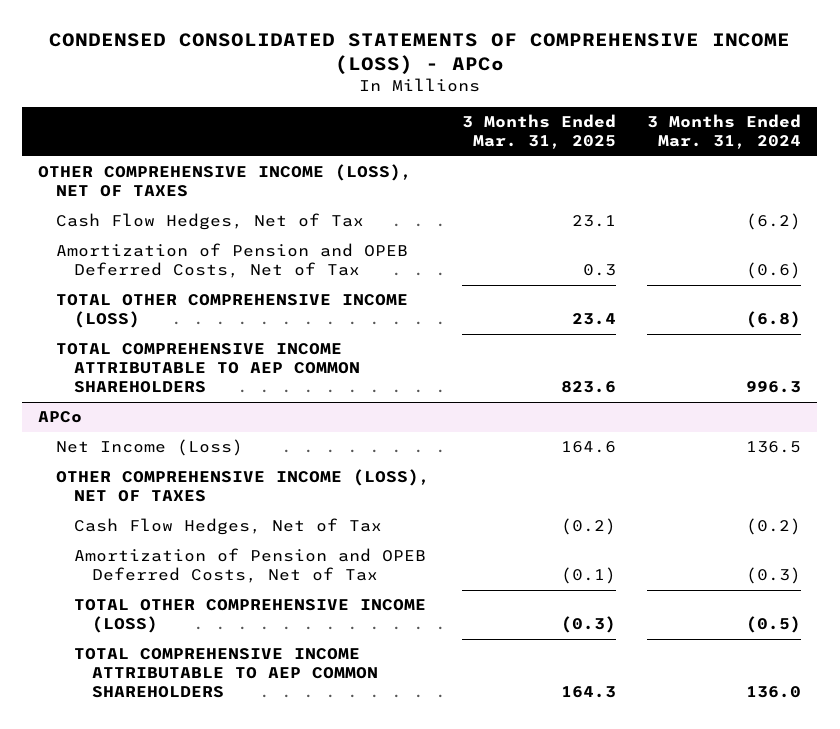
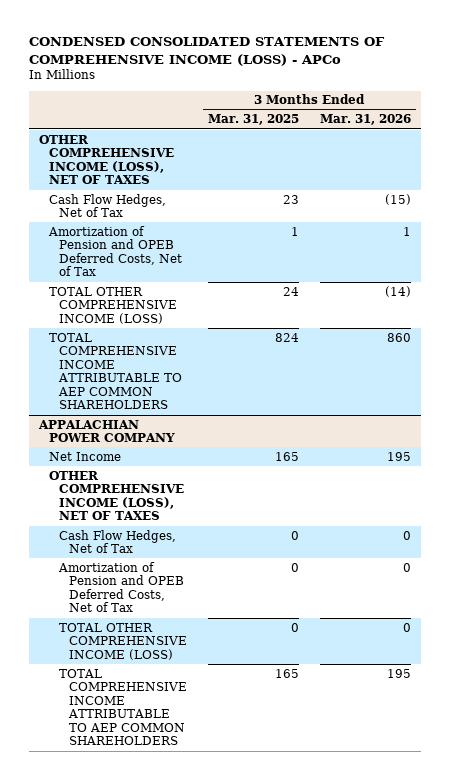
- | 3 Months Ended Mar. 31, 2025 | 3 Months Ended Mar. 31, 2024
+ | 3 Months Ended Mar. 31, 2025 | 3 Months Ended Mar. 31, 2026
- Cash Flow Hedges, Net of Tax | 23.1 | (6.2)
- Amortization of Pension and OPEB Deferred Costs, Net of Tax | 0.3 | (0.6)
- TOTAL OTHER COMPREHENSIVE INCOME (LOSS) | 23.4 | (6.8)
- TOTAL COMPREHENSIVE INCOME ATTRIBUTABLE TO AEP COMMON SHAREHOLDERS | 823.6 | 996.3
- APCo
- Net Income (Loss) | 164.6 | 136.5
+ Cash Flow Hedges, Net of Tax | 23 | (15)
+ Amortization of Pension and OPEB Deferred Costs, Net of Tax | 1 | 1
+ TOTAL OTHER COMPREHENSIVE INCOME (LOSS) | 24 | (14)
+ TOTAL COMPREHENSIVE INCOME ATTRIBUTABLE TO AEP COMMON SHAREHOLDERS | 824 | 860
+ APPALACHIAN POWER COMPANY
+ Net Income | 165 | 195
- Cash Flow Hedges, Net of Tax | (0.2) | (0.2)
- Amortization of Pension and OPEB Deferred Costs, Net of Tax | (0.1) | (0.3)
- TOTAL OTHER COMPREHENSIVE INCOME (LOSS) | (0.3) | (0.5)
- TOTAL COMPREHENSIVE INCOME ATTRIBUTABLE TO AEP COMMON SHAREHOLDERS | 164.3 | 136.0
+ Cash Flow Hedges, Net of Tax | 0 | 0
+ Amortization of Pension and OPEB Deferred Costs, Net of Tax | 0 | 0
+ TOTAL OTHER COMPREHENSIVE INCOME (LOSS) | 0 | 0
+ TOTAL COMPREHENSIVE INCOME ATTRIBUTABLE TO AEP COMMON SHAREHOLDERS | 165 | 195

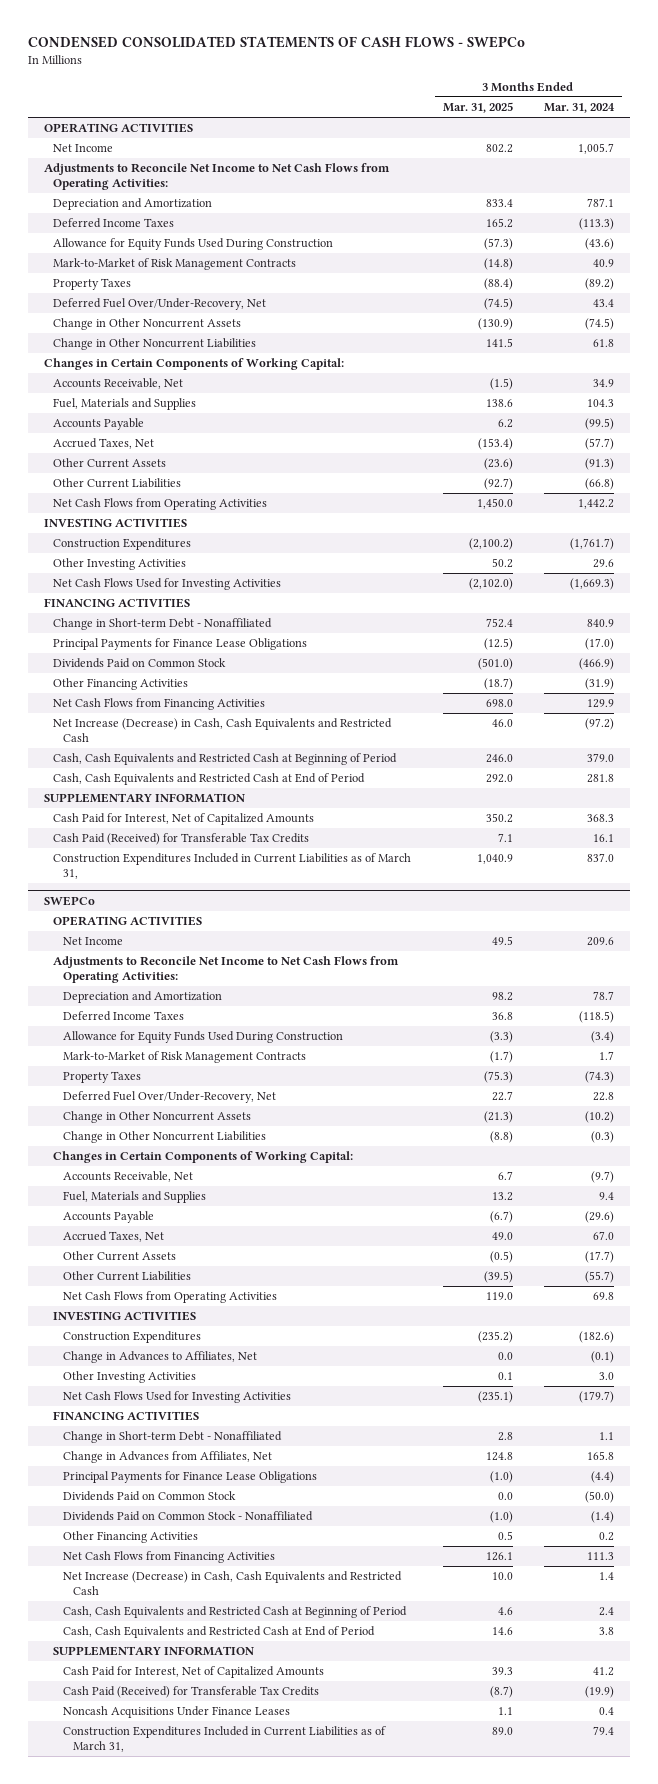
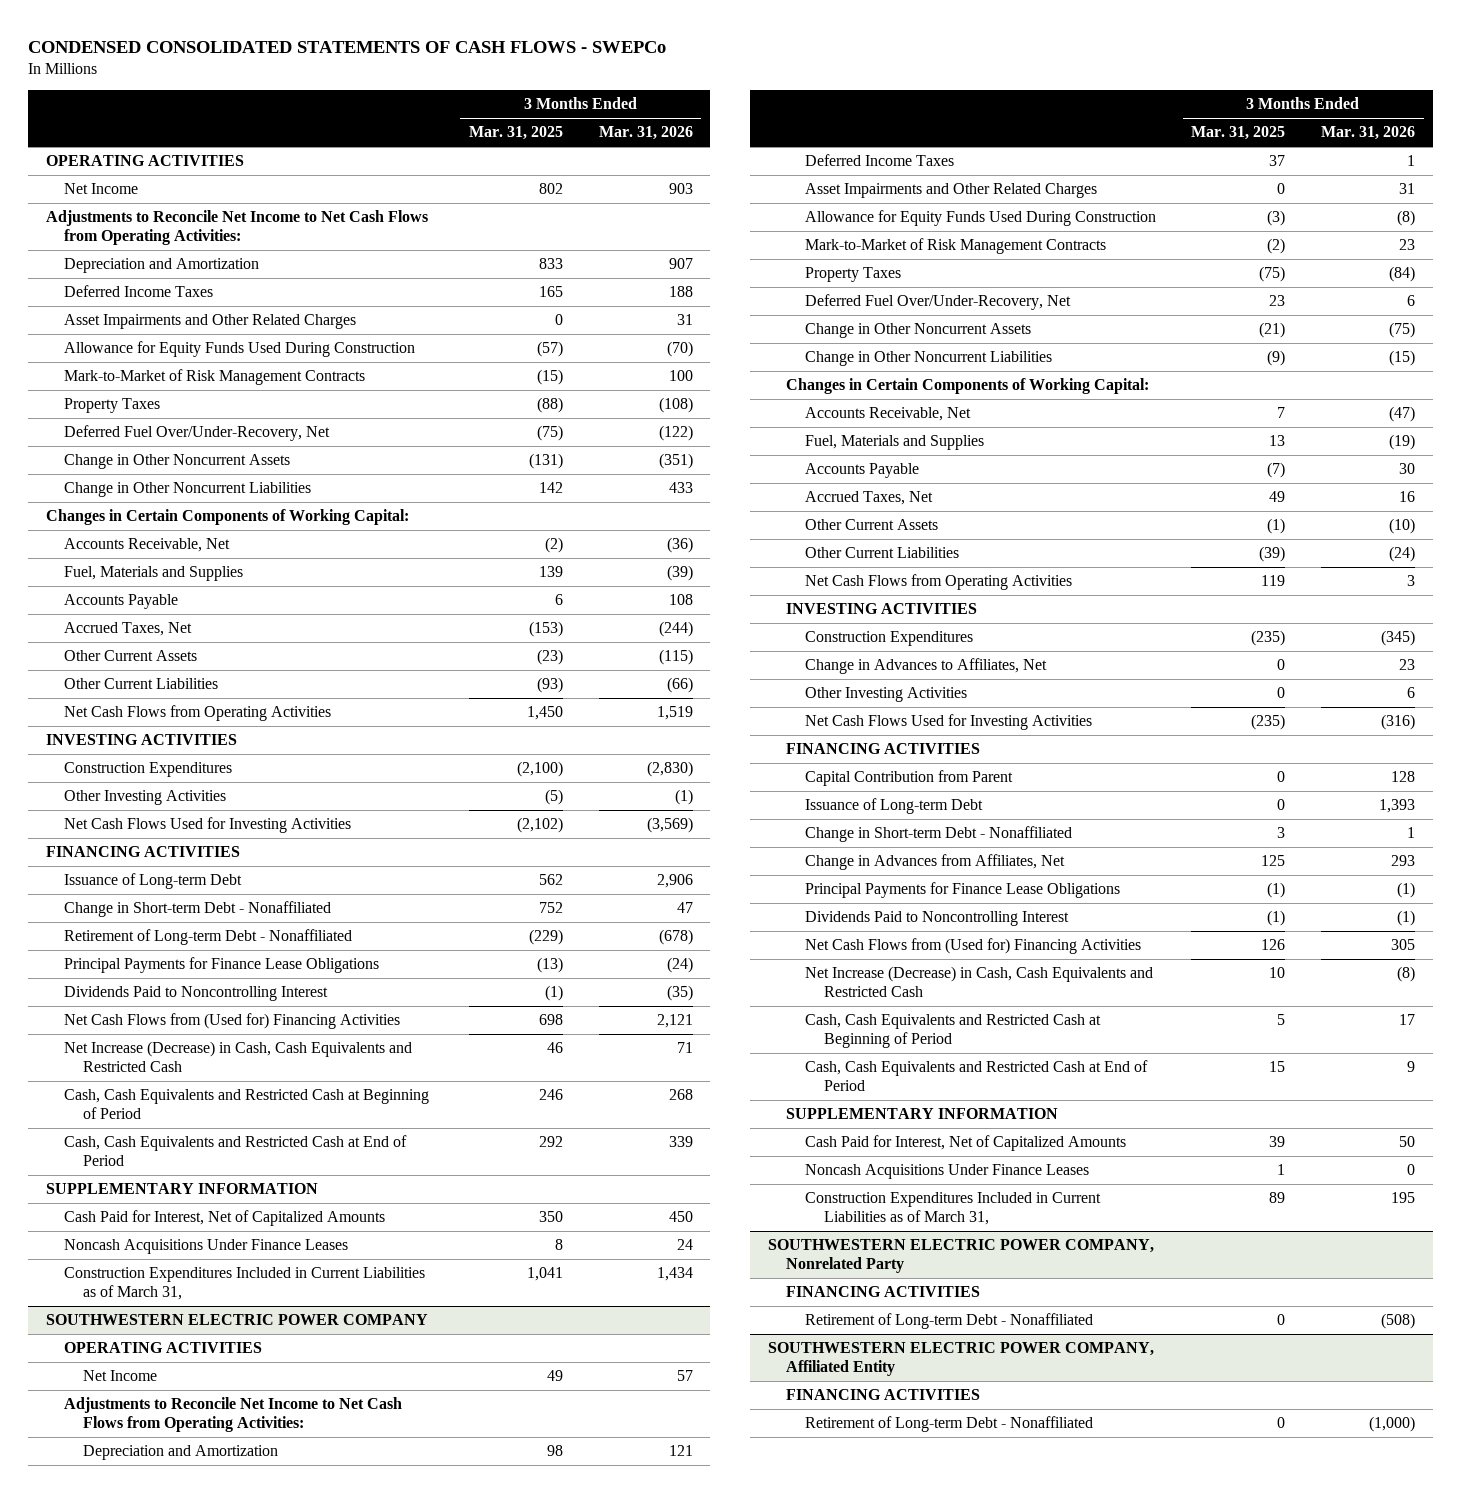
- | 3 Months Ended Mar. 31, 2025 | 3 Months Ended Mar. 31, 2024
+ | 3 Months Ended Mar. 31, 2025 | 3 Months Ended Mar. 31, 2026
- Net Income | 802.2 | 1,005.7
+ Net Income | 802 | 903
- Depreciation and Amortization | 833.4 | 787.1
- Deferred Income Taxes | 165.2 | (113.3)
- Allowance for Equity Funds Used During Construction | (57.3) | (43.6)
- Mark-to-Market of Risk Management Contracts | (14.8) | 40.9
- Property Taxes | (88.4) | (89.2)
- Deferred Fuel Over/Under-Recovery, Net | (74.5) | 43.4
- Change in Other Noncurrent Assets | (130.9) | (74.5)
- Change in Other Noncurrent Liabilities | 141.5 | 61.8
+ Depreciation and Amortization | 833 | 907
+ Deferred Income Taxes | 165 | 188
+ Asset Impairments and Other Related Charges | 0 | 31
+ Allowance for Equity Funds Used During Construction | (57) | (70)
+ Mark-to-Market of Risk Management Contracts | (15) | 100
+ Property Taxes | (88) | (108)
+ Deferred Fuel Over/Under-Recovery, Net | (75) | (122)
+ Change in Other Noncurrent Assets | (131) | (351)
+ Change in Other Noncurrent Liabilities | 142 | 433
- Accounts Receivable, Net | (1.5) | 34.9
- Fuel, Materials and Supplies | 138.6 | 104.3
- Accounts Payable | 6.2 | (99.5)
- Accrued Taxes, Net | (153.4) | (57.7)
- Other Current Assets | (23.6) | (91.3)
- Other Current Liabilities | (92.7) | (66.8)
- Net Cash Flows from Operating Activities | 1,450.0 | 1,442.2
+ Accounts Receivable, Net | (2) | (36)
+ Fuel, Materials and Supplies | 139 | (39)
+ Accounts Payable | 6 | 108
+ Accrued Taxes, Net | (153) | (244)
+ Other Current Assets | (23) | (115)
+ Other Current Liabilities | (93) | (66)
+ Net Cash Flows from Operating Activities | 1,450 | 1,519
- Construction Expenditures | (2,100.2) | (1,761.7)
- Other Investing Activities | 50.2 | 29.6
- Net Cash Flows Used for Investing Activities | (2,102.0) | (1,669.3)
+ Construction Expenditures | (2,100) | (2,830)
+ Other Investing Activities | (5) | (1)
+ Net Cash Flows Used for Investing Activities | (2,102) | (3,569)
- Change in Short-term Debt - Nonaffiliated | 752.4 | 840.9
- Principal Payments for Finance Lease Obligations | (12.5) | (17.0)
- Dividends Paid on Common Stock | (501.0) | (466.9)
- Other Financing Activities | (18.7) | (31.9)
- Net Cash Flows from Financing Activities | 698.0 | 129.9
- Net Increase (Decrease) in Cash, Cash Equivalents and Restricted Cash | 46.0 | (97.2)
- Cash, Cash Equivalents and Restricted Cash at Beginning of Period | 246.0 | 379.0
- Cash, Cash Equivalents and Restricted Cash at End of Period | 292.0 | 281.8
+ Issuance of Long-term Debt | 562 | 2,906
+ Change in Short-term Debt - Nonaffiliated | 752 | 47
+ Retirement of Long-term Debt - Nonaffiliated | (229) | (678)
+ Principal Payments for Finance Lease Obligations | (13) | (24)
+ Dividends Paid to Noncontrolling Interest | (1) | (35)
+ Net Cash Flows from (Used for) Financing Activities | 698 | 2,121
+ Net Increase (Decrease) in Cash, Cash Equivalents and Restricted Cash | 46 | 71
+ Cash, Cash Equivalents and Restricted Cash at Beginning of Period | 246 | 268
+ Cash, Cash Equivalents and Restricted Cash at End of Period | 292 | 339
- Cash Paid for Interest, Net of Capitalized Amounts | 350.2 | 368.3
- Cash Paid (Received) for Transferable Tax Credits | 7.1 | 16.1
- Construction Expenditures Included in Current Liabilities as of March 31, | 1,040.9 | 837.0
- SWEPCo
+ Cash Paid for Interest, Net of Capitalized Amounts | 350 | 450
+ Noncash Acquisitions Under Finance Leases | 8 | 24
+ Construction Expenditures Included in Current Liabilities as of March 31, | 1,041 | 1,434
+ SOUTHWESTERN ELECTRIC POWER COMPANY
- Net Income | 49.5 | 209.6
+ Net Income | 49 | 57
- Depreciation and Amortization | 98.2 | 78.7
- Deferred Income Taxes | 36.8 | (118.5)
- Allowance for Equity Funds Used During Construction | (3.3) | (3.4)
- Mark-to-Market of Risk Management Contracts | (1.7) | 1.7
- Property Taxes | (75.3) | (74.3)
- Deferred Fuel Over/Under-Recovery, Net | 22.7 | 22.8
- Change in Other Noncurrent Assets | (21.3) | (10.2)
- Change in Other Noncurrent Liabilities | (8.8) | (0.3)
+ Depreciation and Amortization | 98 | 121
+ Deferred Income Taxes | 37 | 1
+ Asset Impairments and Other Related Charges | 0 | 31
+ Allowance for Equity Funds Used During Construction | (3) | (8)
+ Mark-to-Market of Risk Management Contracts | (2) | 23
+ Property Taxes | (75) | (84)
+ Deferred Fuel Over/Under-Recovery, Net | 23 | 6
+ Change in Other Noncurrent Assets | (21) | (75)
+ Change in Other Noncurrent Liabilities | (9) | (15)
- Accounts Receivable, Net | 6.7 | (9.7)
- Fuel, Materials and Supplies | 13.2 | 9.4
- Accounts Payable | (6.7) | (29.6)
- Accrued Taxes, Net | 49.0 | 67.0
- Other Current Assets | (0.5) | (17.7)
- Other Current Liabilities | (39.5) | (55.7)
- Net Cash Flows from Operating Activities | 119.0 | 69.8
+ Accounts Receivable, Net | 7 | (47)
+ Fuel, Materials and Supplies | 13 | (19)
+ Accounts Payable | (7) | 30
+ Accrued Taxes, Net | 49 | 16
+ Other Current Assets | (1) | (10)
+ Other Current Liabilities | (39) | (24)
+ Net Cash Flows from Operating Activities | 119 | 3
- Construction Expenditures | (235.2) | (182.6)
- Change in Advances to Affiliates, Net | 0.0 | (0.1)
- Other Investing Activities | 0.1 | 3.0
- Net Cash Flows Used for Investing Activities | (235.1) | (179.7)
+ Construction Expenditures | (235) | (345)
+ Change in Advances to Affiliates, Net | 0 | 23
+ Other Investing Activities | 0 | 6
+ Net Cash Flows Used for Investing Activities | (235) | (316)
- Change in Short-term Debt - Nonaffiliated | 2.8 | 1.1
- Change in Advances from Affiliates, Net | 124.8 | 165.8
- Principal Payments for Finance Lease Obligations | (1.0) | (4.4)
- Dividends Paid on Common Stock | 0.0 | (50.0)
- Dividends Paid on Common Stock - Nonaffiliated | (1.0) | (1.4)
- Other Financing Activities | 0.5 | 0.2
- Net Cash Flows from Financing Activities | 126.1 | 111.3
- Net Increase (Decrease) in Cash, Cash Equivalents and Restricted Cash | 10.0 | 1.4
- Cash, Cash Equivalents and Restricted Cash at Beginning of Period | 4.6 | 2.4
- Cash, Cash Equivalents and Restricted Cash at End of Period | 14.6 | 3.8
+ Capital Contribution from Parent | 0 | 128
+ Issuance of Long-term Debt | 0 | 1,393
+ Change in Short-term Debt - Nonaffiliated | 3 | 1
+ Change in Advances from Affiliates, Net | 125 | 293
+ Principal Payments for Finance Lease Obligations | (1) | (1)
+ Dividends Paid to Noncontrolling Interest | (1) | (1)
+ Net Cash Flows from (Used for) Financing Activities | 126 | 305
+ Net Increase (Decrease) in Cash, Cash Equivalents and Restricted Cash | 10 | (8)
+ Cash, Cash Equivalents and Restricted Cash at Beginning of Period | 5 | 17
+ Cash, Cash Equivalents and Restricted Cash at End of Period | 15 | 9
- Cash Paid for Interest, Net of Capitalized Amounts | 39.3 | 41.2
- Cash Paid (Received) for Transferable Tax Credits | (8.7) | (19.9)
- Noncash Acquisitions Under Finance Leases | 1.1 | 0.4
- Construction Expenditures Included in Current Liabilities as of March 31, | 89.0 | 79.4
+ Cash Paid for Interest, Net of Capitalized Amounts | 39 | 50
+ Noncash Acquisitions Under Finance Leases | 1 | 0
+ Construction Expenditures Included in Current Liabilities as of March 31, | 89 | 195
+ SOUTHWESTERN ELECTRIC POWER COMPANY, Nonrelated Party
+ FINANCING ACTIVITIES
+ Retirement of Long-term Debt - Nonaffiliated | 0 | (508)
+ SOUTHWESTERN ELECTRIC POWER COMPANY, Affiliated Entity
+ FINANCING ACTIVITIES
+ Retirement of Long-term Debt - Nonaffiliated | 0 | (1,000)

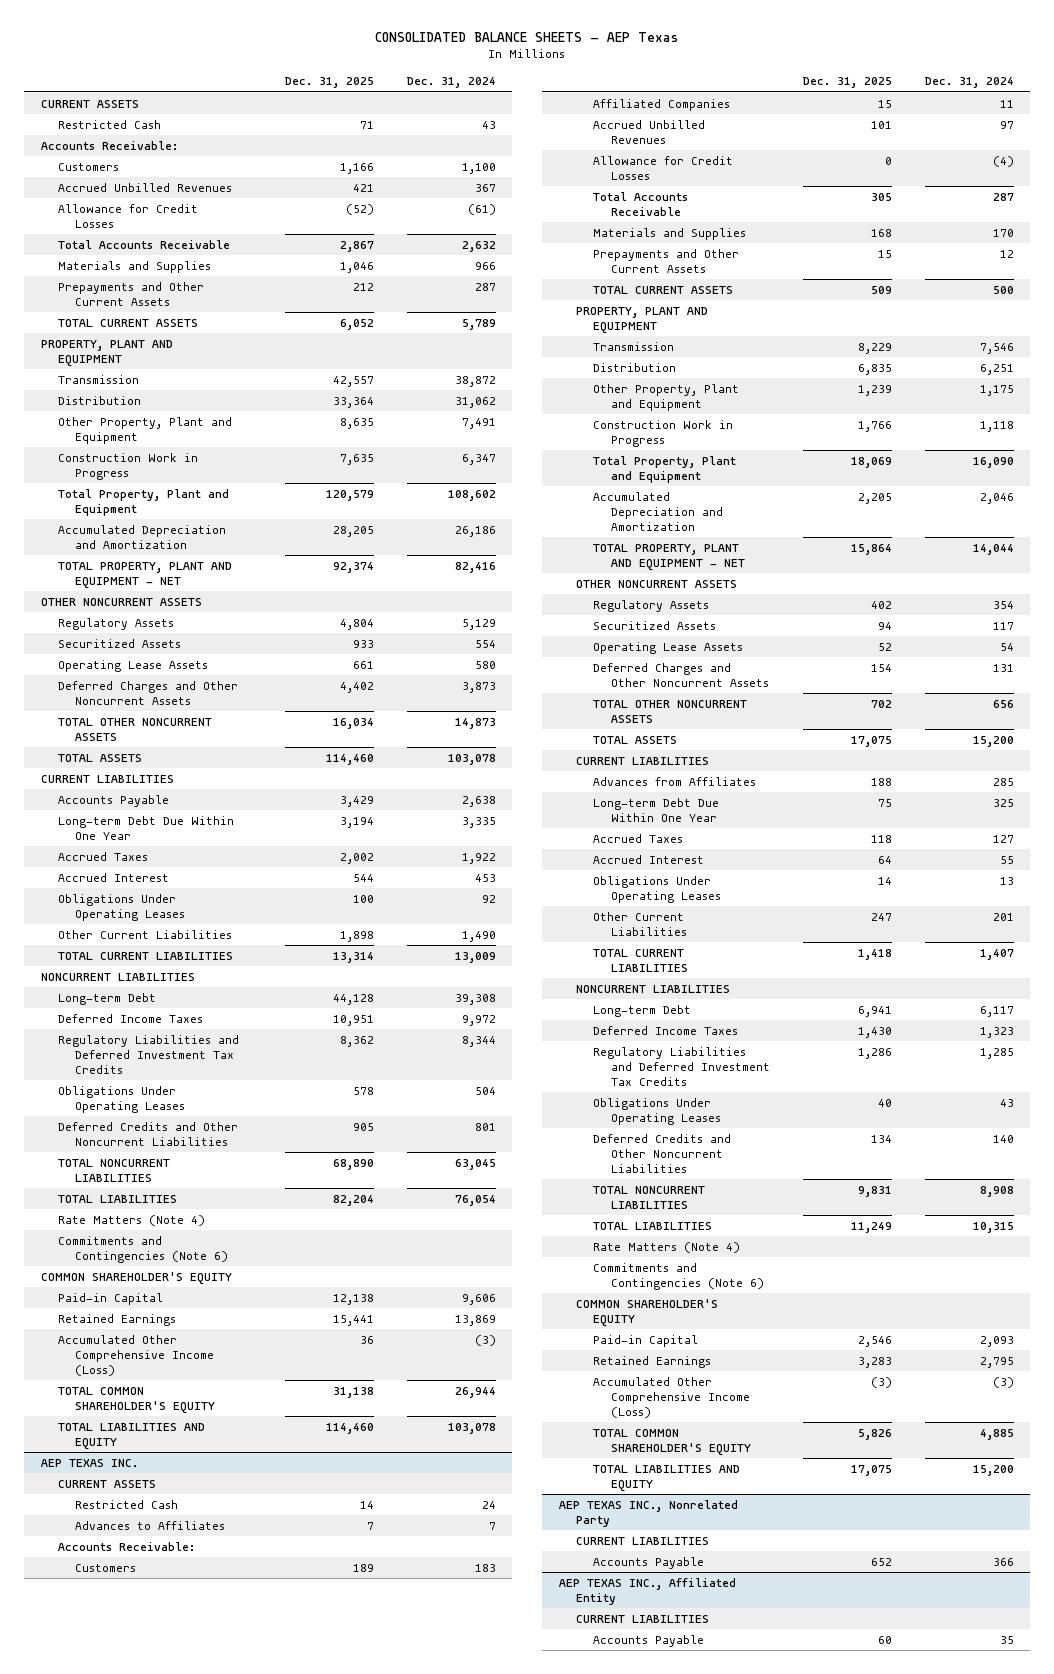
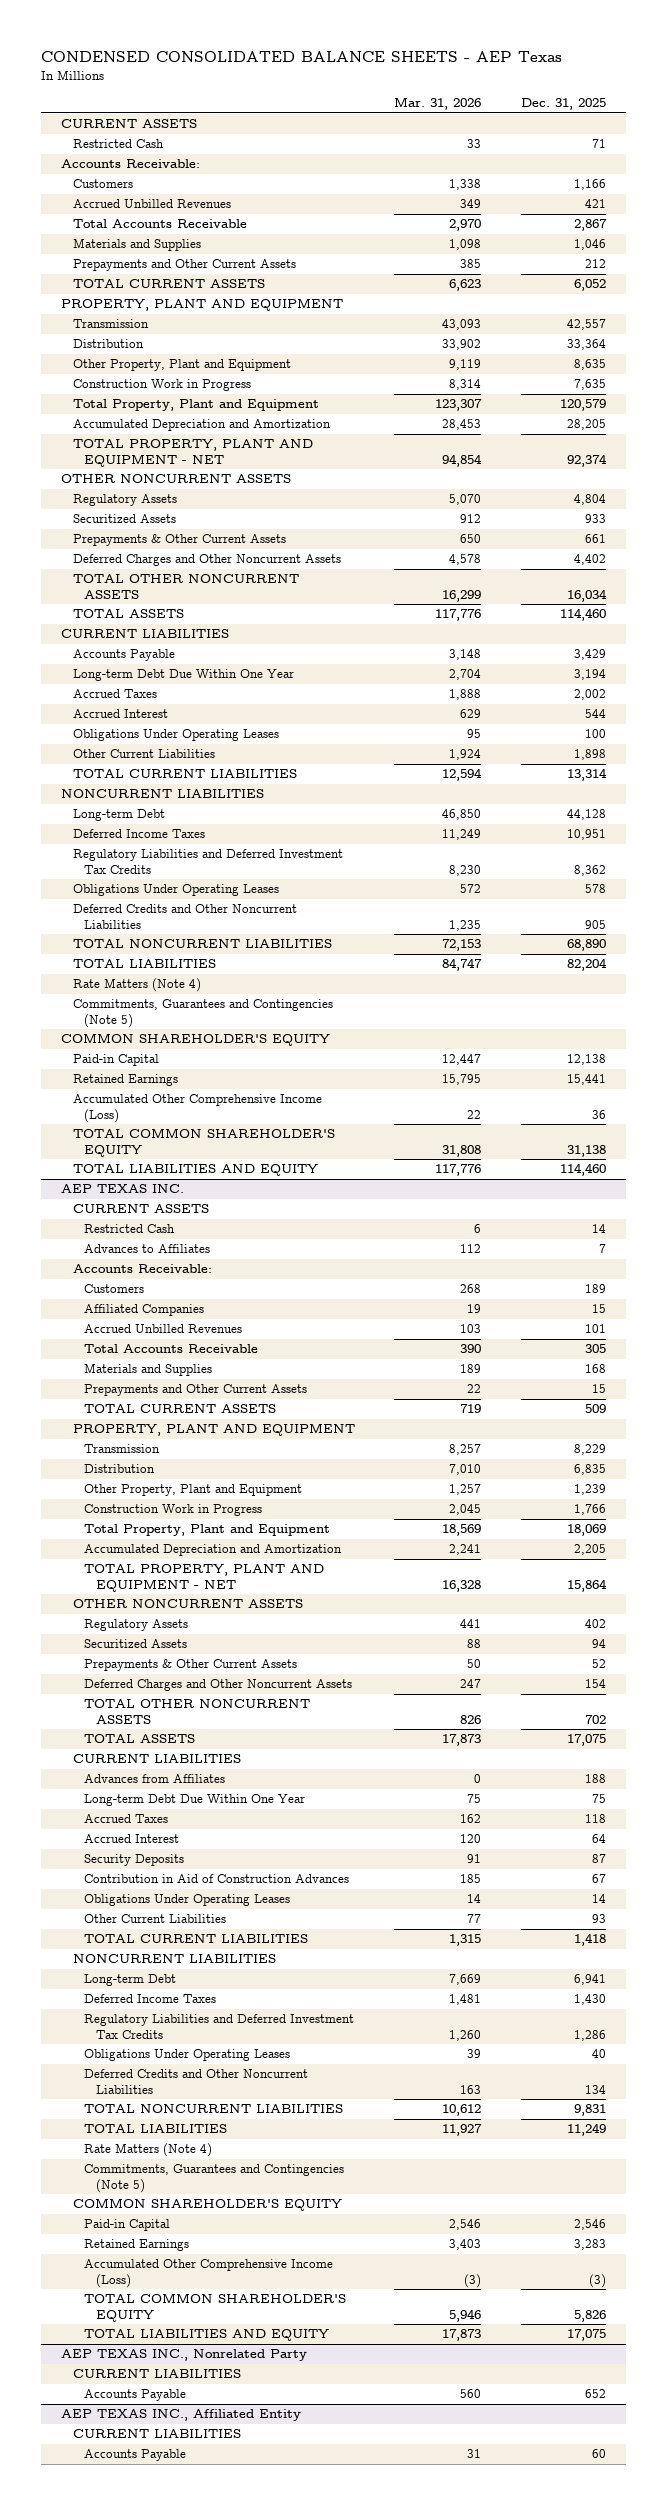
- CONSOLIDATED BALANCE SHEETS - AEP Texas
+ CONDENSED CONSOLIDATED BALANCE SHEETS - AEP Texas
- | Dec. 31, 2025 | Dec. 31, 2024
+ | Mar. 31, 2026 | Dec. 31, 2025
- Allowance for Credit Losses | (52) | (61)
- Operating Lease Assets | 661 | 580
+ Prepayments & Other Current Assets | 650 | 661
- Commitments and Contingencies (Note 6)
+ Commitments, Guarantees and Contingencies (Note 5)
@ AEP TEXAS INC.
- Allowance for Credit Losses | 0 | (4)
- Operating Lease Assets | 52 | 54
+ Prepayments & Other Current Assets | 50 | 52
+ Security Deposits | 91 | 87
+ Contribution in Aid of Construction Advances | 185 | 67
- Other Current Liabilities | 247 | 201
+ Other Current Liabilities | 77 | 93
- Commitments and Contingencies (Note 6)
+ Commitments, Guarantees and Contingencies (Note 5)

